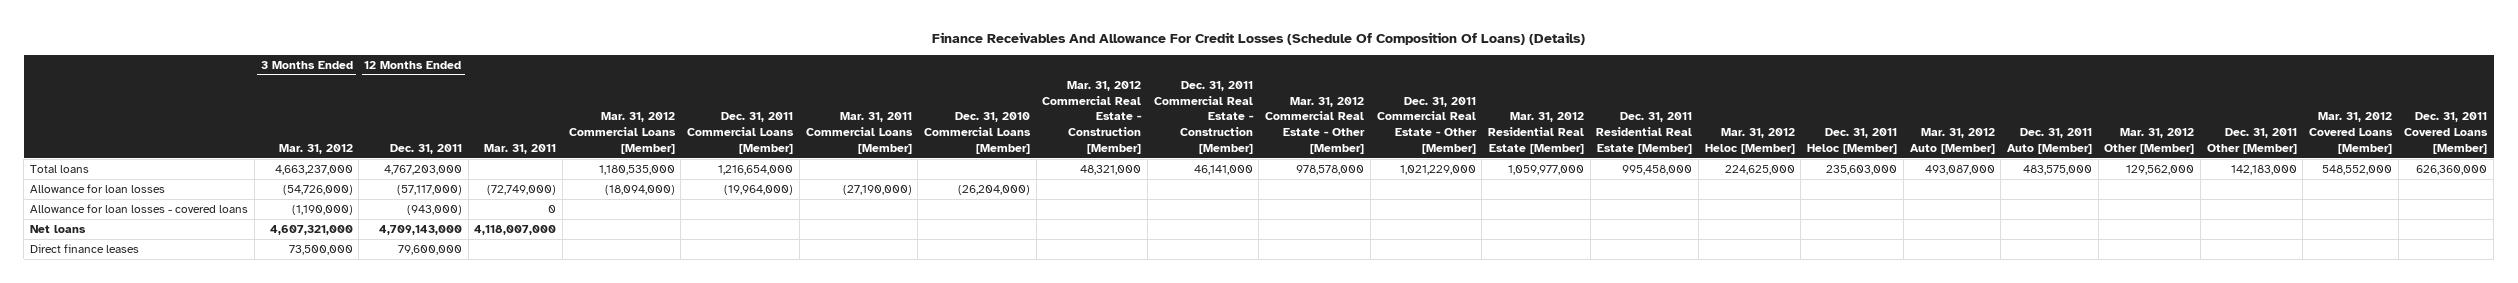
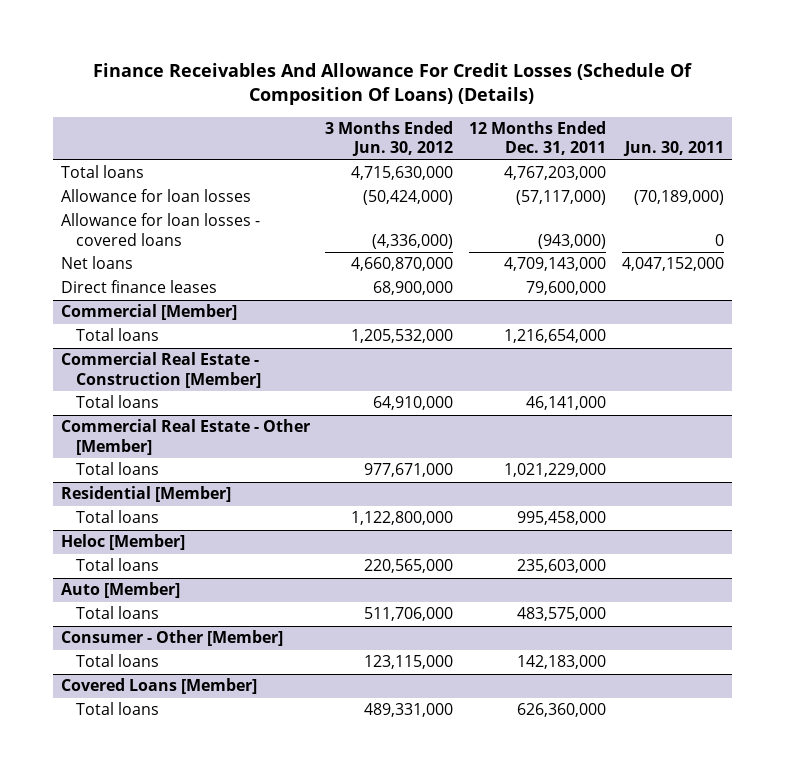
- | 3 Months Ended Mar. 31, 2012 | 12 Months Ended Dec. 31, 2011 | Mar. 31, 2011 | Mar. 31, 2012 Commercial Loans [Member] | Dec. 31, 2011 Commercial Loans [Member] | Mar. 31, 2011 Commercial Loans [Member] | Dec. 31, 2010 Commercial Loans [Member] | Mar. 31, 2012 Commercial Real Estate - Construction [Member] | Dec. 31, 2011 Commercial Real Estate - Construction [Member] | Mar. 31, 2012 Commercial Real Estate - Other [Member] | Dec. 31, 2011 Commercial Real Estate - Other [Member] | Mar. 31, 2012 Residential Real Estate [Member] | Dec. 31, 2011 Residential Real Estate [Member] | Mar. 31, 2012 Heloc [Member] | Dec. 31, 2011 Heloc [Member] | Mar. 31, 2012 Auto [Member] | Dec. 31, 2011 Auto [Member] | Mar. 31, 2012 Other [Member] | Dec. 31, 2011 Other [Member] | Mar. 31, 2012 Covered Loans [Member] | Dec. 31, 2011 Covered Loans [Member]
+ | 3 Months Ended Jun. 30, 2012 | 12 Months Ended Dec. 31, 2011 | Jun. 30, 2011
+ Commercial [Member]
+ Total loans | 1,205,532,000 | 1,216,654,000 |
+ Commercial Real Estate - Construction [Member]
+ Total loans | 64,910,000 | 46,141,000 |
+ Commercial Real Estate - Other [Member]
+ Total loans | 977,671,000 | 1,021,229,000 |
+ Residential [Member]
+ Total loans | 1,122,800,000 | 995,458,000 |
+ Heloc [Member]
+ Total loans | 220,565,000 | 235,603,000 |
+ Auto [Member]
+ Total loans | 511,706,000 | 483,575,000 |
+ Consumer - Other [Member]
+ Total loans | 123,115,000 | 142,183,000 |
+ Covered Loans [Member]
+ Total loans | 489,331,000 | 626,360,000 |

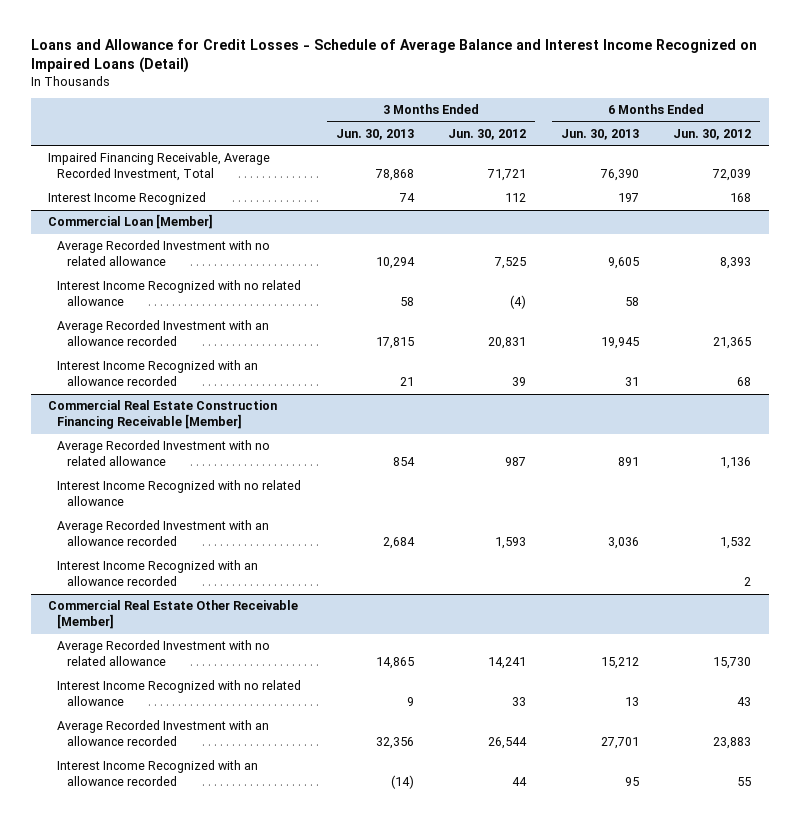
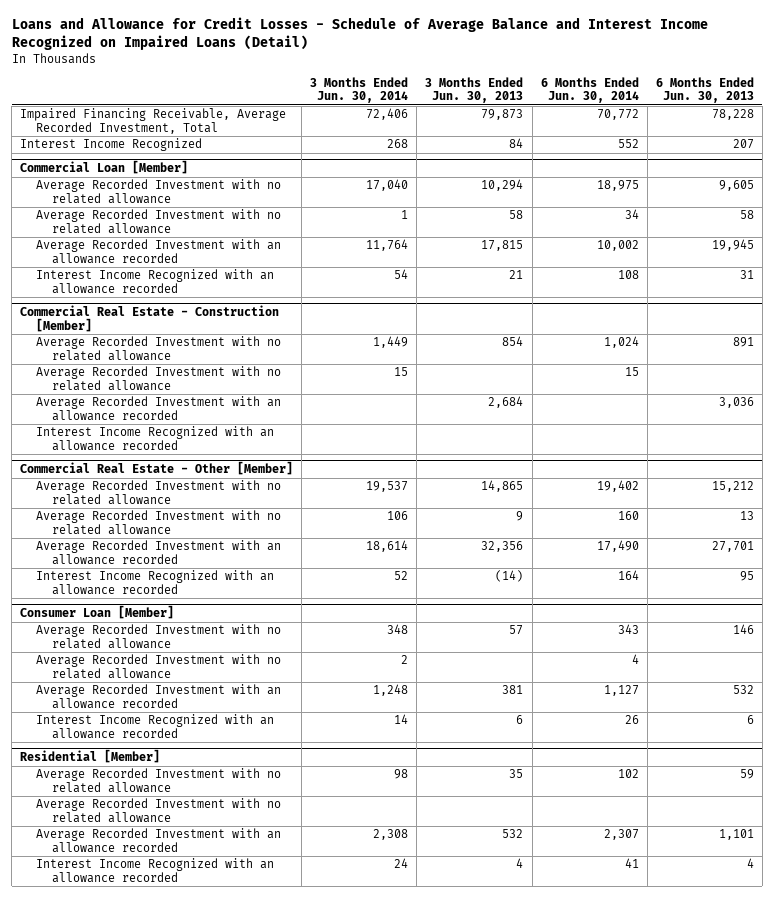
- | 3 Months Ended Jun. 30, 2013 | 3 Months Ended Jun. 30, 2012 | 6 Months Ended Jun. 30, 2013 | 6 Months Ended Jun. 30, 2012
+ | 3 Months Ended Jun. 30, 2014 | 3 Months Ended Jun. 30, 2013 | 6 Months Ended Jun. 30, 2014 | 6 Months Ended Jun. 30, 2013
- Impaired Financing Receivable, Average Recorded Investment, Total | 78,868 | 71,721 | 76,390 | 72,039
- Interest Income Recognized | 74 | 112 | 197 | 168
+ Impaired Financing Receivable, Average Recorded Investment, Total | 72,406 | 79,873 | 70,772 | 78,228
+ Interest Income Recognized | 268 | 84 | 552 | 207
@ Commercial Loan [Member]
- Interest Income Recognized with no related allowance | 58 | (4) | 58 |
+ Average Recorded Investment with no related allowance | 1 | 58 | 34 | 58
- Commercial Real Estate Construction Financing Receivable [Member]
+ Commercial Real Estate - Construction [Member]
- Interest Income Recognized with no related allowance
+ Average Recorded Investment with no related allowance | 15 | | 15 |
- Commercial Real Estate Other Receivable [Member]
+ Commercial Real Estate - Other [Member]
- Interest Income Recognized with no related allowance | 9 | 33 | 13 | 43
+ Average Recorded Investment with no related allowance | 106 | 9 | 160 | 13
+ Consumer Loan [Member]
+ Average Recorded Investment with no related allowance | 348 | 57 | 343 | 146
+ Average Recorded Investment with no related allowance | 2 | | 4 |
+ Average Recorded Investment with an allowance recorded | 1,248 | 381 | 1,127 | 532
+ Interest Income Recognized with an allowance recorded | 14 | 6 | 26 | 6
+ Residential [Member]
+ Average Recorded Investment with no related allowance | 98 | 35 | 102 | 59
+ Average Recorded Investment with no related allowance
+ Average Recorded Investment with an allowance recorded | 2,308 | 532 | 2,307 | 1,101
+ Interest Income Recognized with an allowance recorded | 24 | 4 | 41 | 4

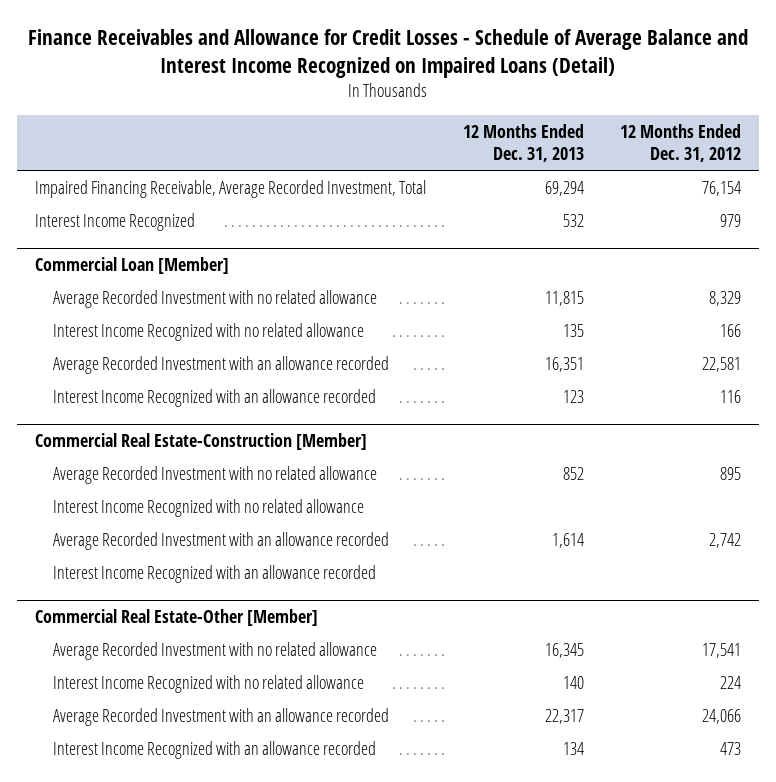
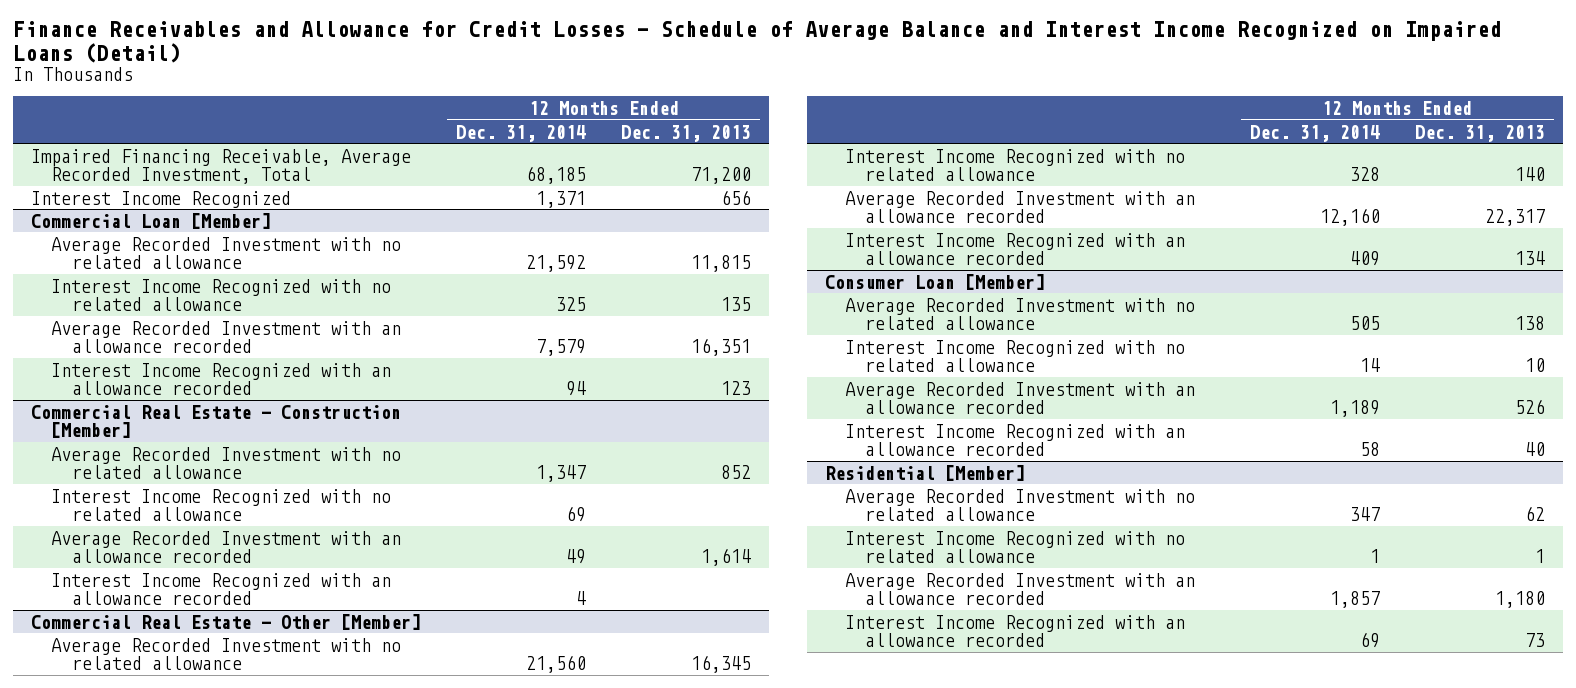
- | 12 Months Ended Dec. 31, 2013 | 12 Months Ended Dec. 31, 2012
+ | 12 Months Ended Dec. 31, 2014 | 12 Months Ended Dec. 31, 2013
- Impaired Financing Receivable, Average Recorded Investment, Total | 69,294 | 76,154
- Interest Income Recognized | 532 | 979
+ Impaired Financing Receivable, Average Recorded Investment, Total | 68,185 | 71,200
+ Interest Income Recognized | 1,371 | 656
- Commercial Real Estate-Construction [Member]
+ Commercial Real Estate - Construction [Member]
- Commercial Real Estate-Other [Member]
+ Commercial Real Estate - Other [Member]
+ Consumer Loan [Member]
+ Average Recorded Investment with no related allowance | 505 | 138
+ Interest Income Recognized with no related allowance | 14 | 10
+ Average Recorded Investment with an allowance recorded | 1,189 | 526
+ Interest Income Recognized with an allowance recorded | 58 | 40
+ Residential [Member]
+ Average Recorded Investment with no related allowance | 347 | 62
+ Interest Income Recognized with no related allowance | 1 | 1
+ Average Recorded Investment with an allowance recorded | 1,857 | 1,180
+ Interest Income Recognized with an allowance recorded | 69 | 73

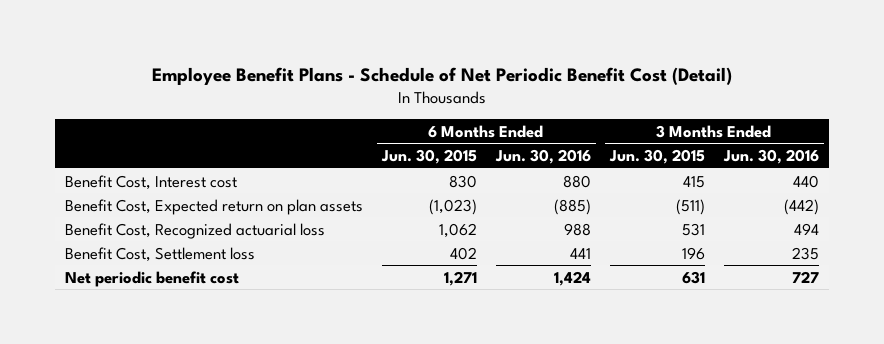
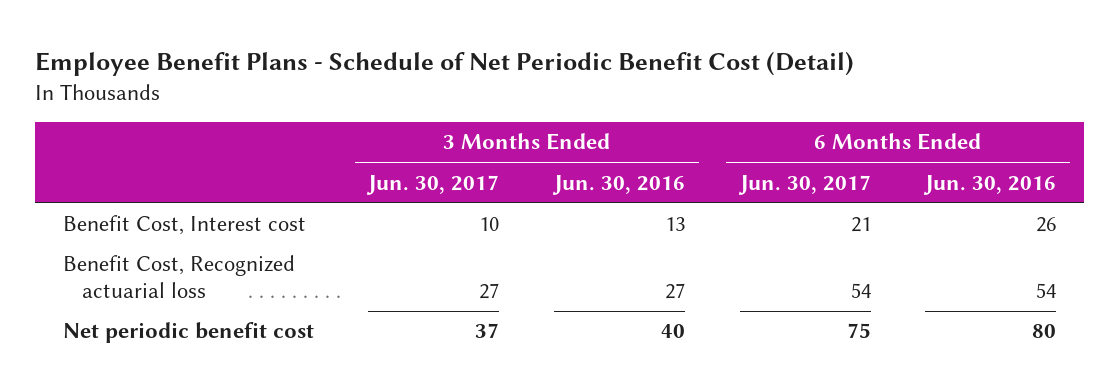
- | 6 Months Ended Jun. 30, 2015 | 6 Months Ended Jun. 30, 2016 | 3 Months Ended Jun. 30, 2015 | 3 Months Ended Jun. 30, 2016
+ | 3 Months Ended Jun. 30, 2017 | 3 Months Ended Jun. 30, 2016 | 6 Months Ended Jun. 30, 2017 | 6 Months Ended Jun. 30, 2016
- Benefit Cost, Interest cost | 830 | 880 | 415 | 440
- Benefit Cost, Expected return on plan assets | (1,023) | (885) | (511) | (442)
- Benefit Cost, Recognized actuarial loss | 1,062 | 988 | 531 | 494
- Benefit Cost, Settlement loss | 402 | 441 | 196 | 235
- Net periodic benefit cost | 1,271 | 1,424 | 631 | 727
+ Benefit Cost, Interest cost | 10 | 13 | 21 | 26
+ Benefit Cost, Recognized actuarial loss | 27 | 27 | 54 | 54
+ Net periodic benefit cost | 37 | 40 | 75 | 80

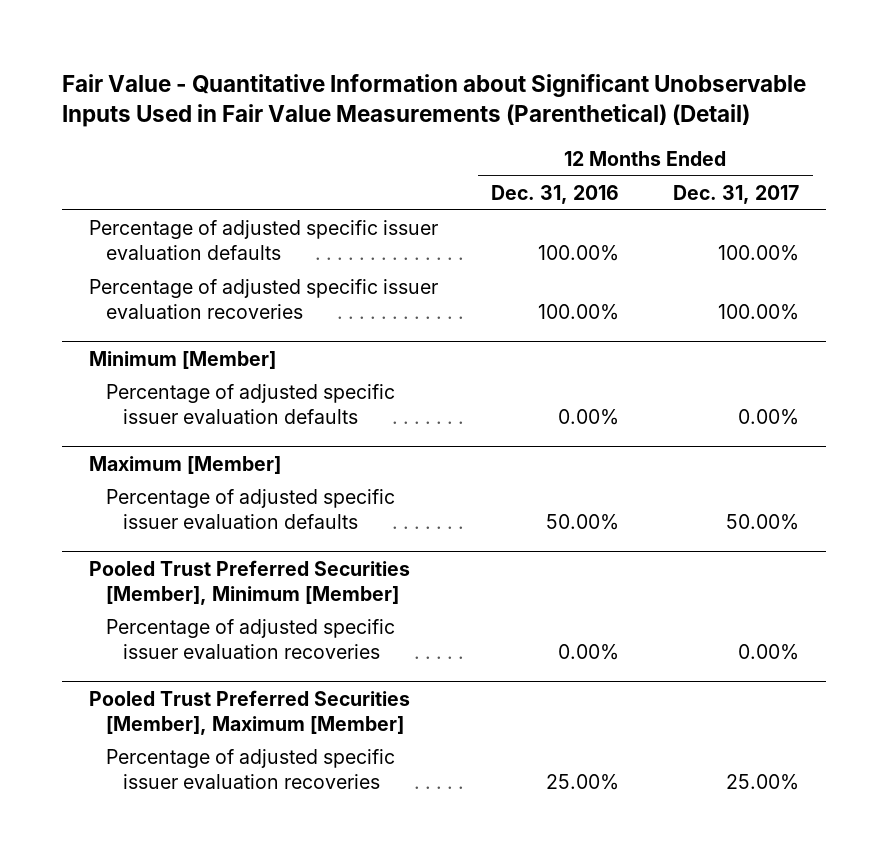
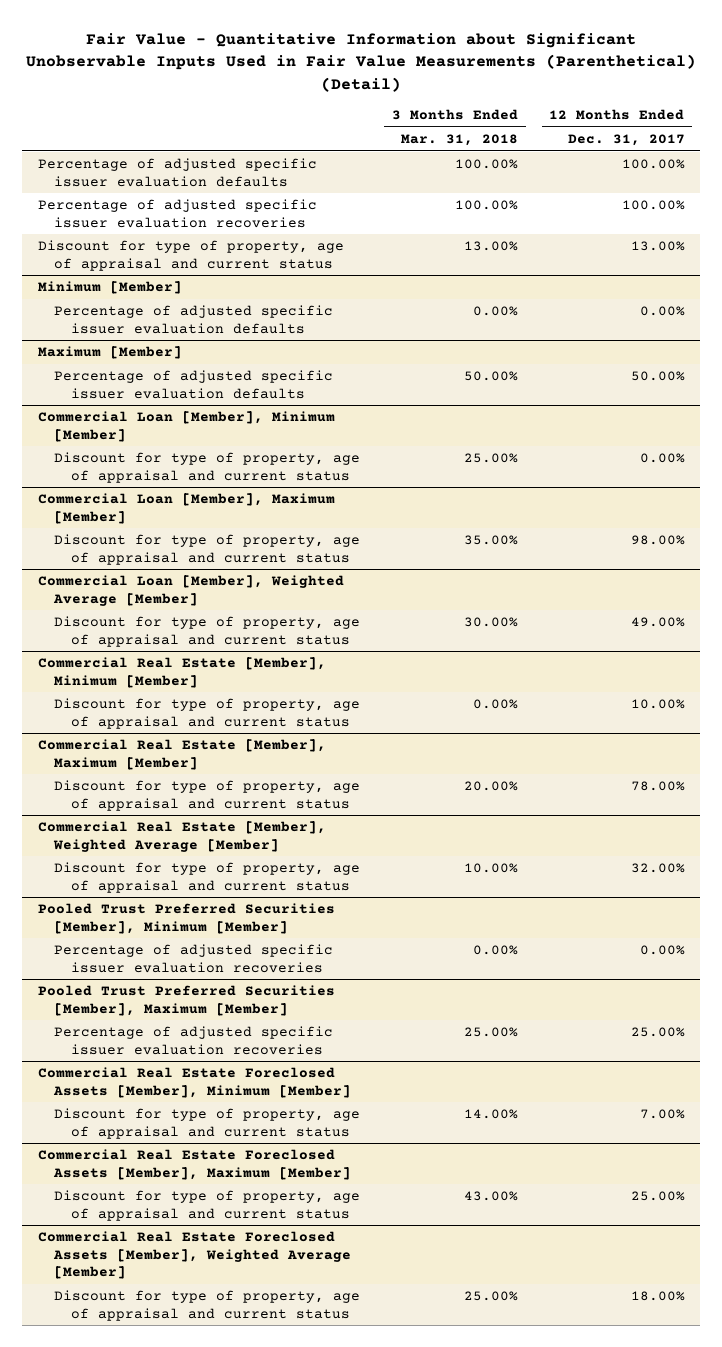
- | 12 Months Ended Dec. 31, 2016 | 12 Months Ended Dec. 31, 2017
+ | 3 Months Ended Mar. 31, 2018 | 12 Months Ended Dec. 31, 2017
+ Discount for type of property, age of appraisal and current status | 13.00% | 13.00%
+ Commercial Loan [Member], Minimum [Member]
+ Discount for type of property, age of appraisal and current status | 25.00% | 0.00%
+ Commercial Loan [Member], Maximum [Member]
+ Discount for type of property, age of appraisal and current status | 35.00% | 98.00%
+ Commercial Loan [Member], Weighted Average [Member]
+ Discount for type of property, age of appraisal and current status | 30.00% | 49.00%
+ Commercial Real Estate [Member], Minimum [Member]
+ Discount for type of property, age of appraisal and current status | 0.00% | 10.00%
+ Commercial Real Estate [Member], Maximum [Member]
+ Discount for type of property, age of appraisal and current status | 20.00% | 78.00%
+ Commercial Real Estate [Member], Weighted Average [Member]
+ Discount for type of property, age of appraisal and current status | 10.00% | 32.00%
+ Commercial Real Estate Foreclosed Assets [Member], Minimum [Member]
+ Discount for type of property, age of appraisal and current status | 14.00% | 7.00%
+ Commercial Real Estate Foreclosed Assets [Member], Maximum [Member]
+ Discount for type of property, age of appraisal and current status | 43.00% | 25.00%
+ Commercial Real Estate Foreclosed Assets [Member], Weighted Average [Member]
+ Discount for type of property, age of appraisal and current status | 25.00% | 18.00%

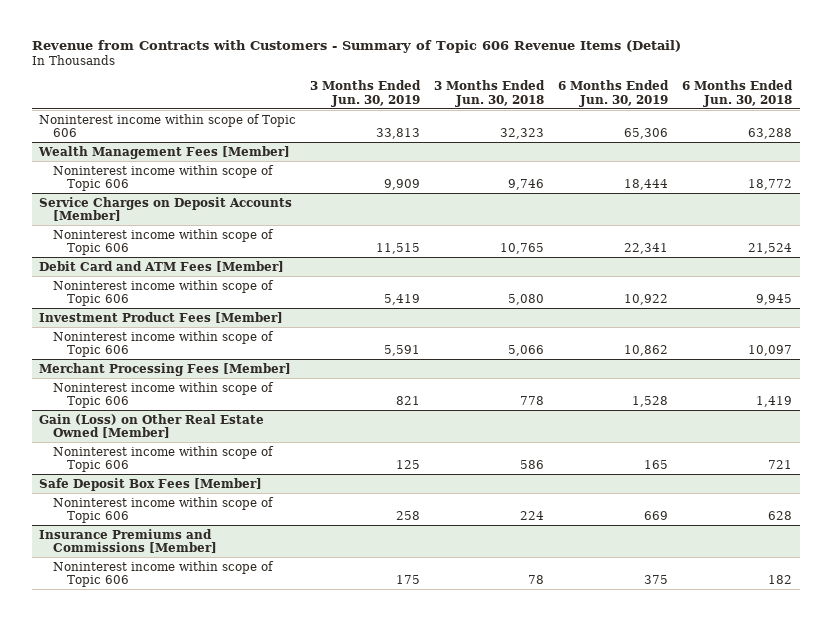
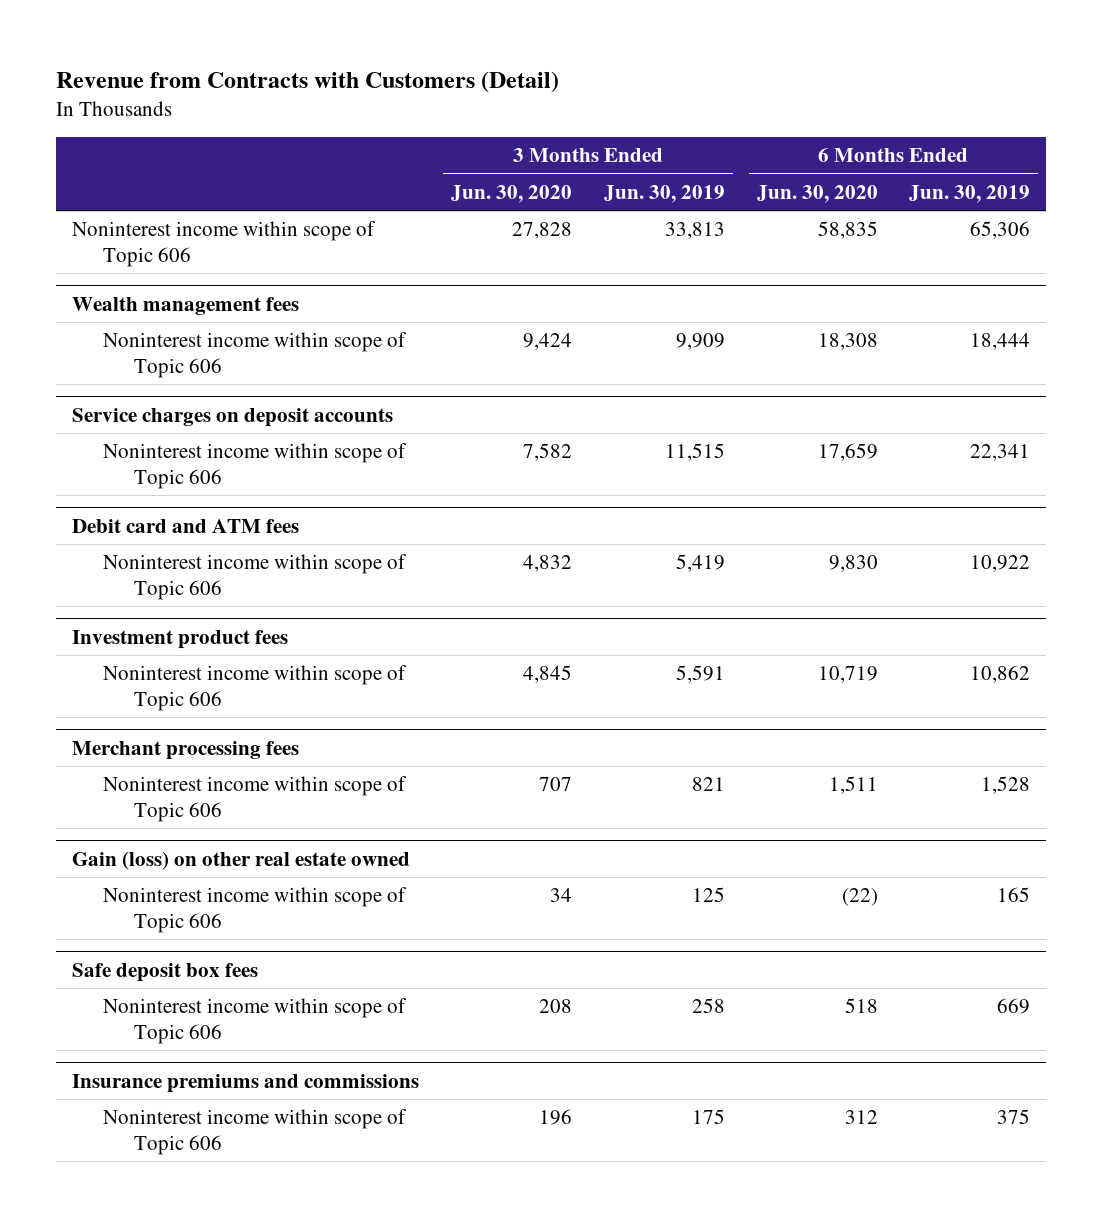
- Revenue from Contracts with Customers - Summary of Topic 606 Revenue Items (Detail)
+ Revenue from Contracts with Customers (Detail)
- | 3 Months Ended Jun. 30, 2019 | 3 Months Ended Jun. 30, 2018 | 6 Months Ended Jun. 30, 2019 | 6 Months Ended Jun. 30, 2018
+ | 3 Months Ended Jun. 30, 2020 | 3 Months Ended Jun. 30, 2019 | 6 Months Ended Jun. 30, 2020 | 6 Months Ended Jun. 30, 2019
- Wealth Management Fees [Member]
+ Wealth management fees
- Service Charges on Deposit Accounts [Member]
+ Service charges on deposit accounts
- Debit Card and ATM Fees [Member]
+ Debit card and ATM fees
- Investment Product Fees [Member]
+ Investment product fees
- Merchant Processing Fees [Member]
+ Merchant processing fees
- Gain (Loss) on Other Real Estate Owned [Member]
+ Gain (loss) on other real estate owned
- Safe Deposit Box Fees [Member]
+ Safe deposit box fees
- Insurance Premiums and Commissions [Member]
+ Insurance premiums and commissions

